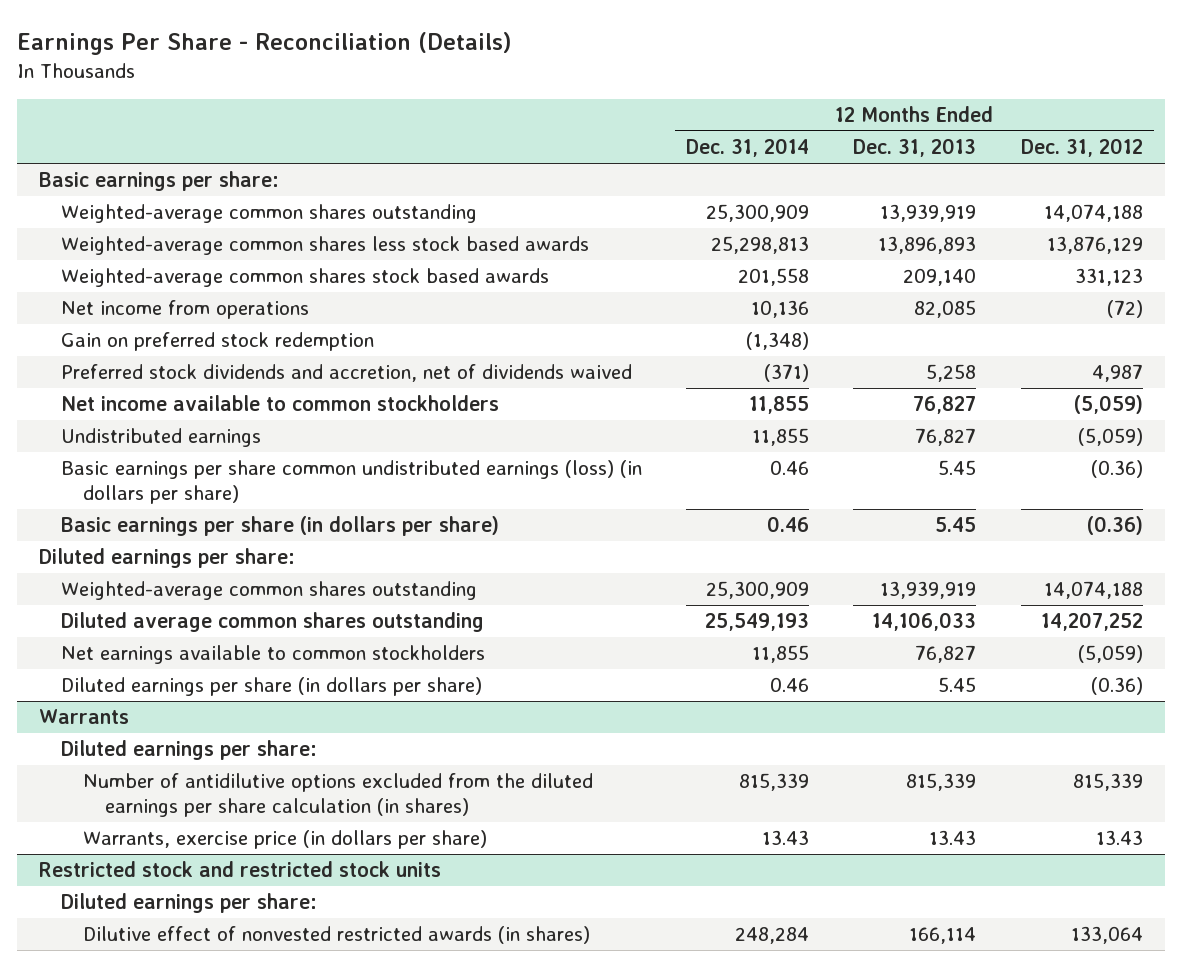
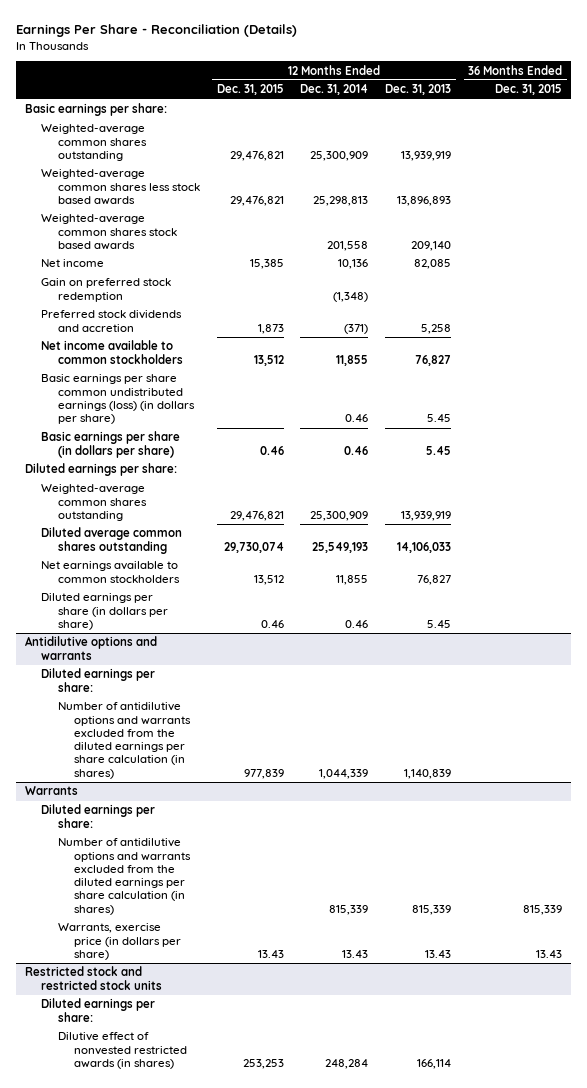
- | 12 Months Ended Dec. 31, 2014 | 12 Months Ended Dec. 31, 2013 | 12 Months Ended Dec. 31, 2012
+ | 12 Months Ended Dec. 31, 2015 | 12 Months Ended Dec. 31, 2014 | 12 Months Ended Dec. 31, 2013 | 36 Months Ended Dec. 31, 2015
- Net income from operations | 10,136 | 82,085 | (72)
+ Net income | 15,385 | 10,136 | 82,085 |
- Preferred stock dividends and accretion, net of dividends waived | (371) | 5,258 | 4,987
+ Preferred stock dividends and accretion | 1,873 | (371) | 5,258 |
- Undistributed earnings | 11,855 | 76,827 | (5,059)
+ Antidilutive options and warrants
+ Diluted earnings per share:
+ Number of antidilutive options and warrants excluded from the diluted earnings per share calculation (in shares) | 977,839 | 1,044,339 | 1,140,839 |
@ Warrants
- Number of antidilutive options excluded from the diluted earnings per share calculation (in shares) | 815,339 | 815,339 | 815,339
+ Number of antidilutive options and warrants excluded from the diluted earnings per share calculation (in shares) | | 815,339 | 815,339 | 815,339

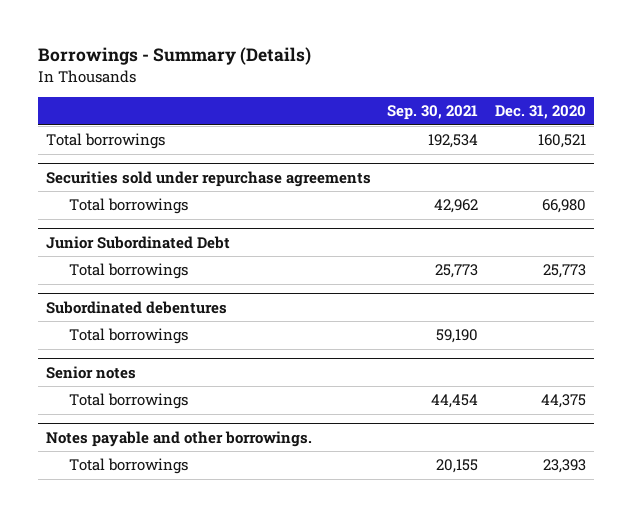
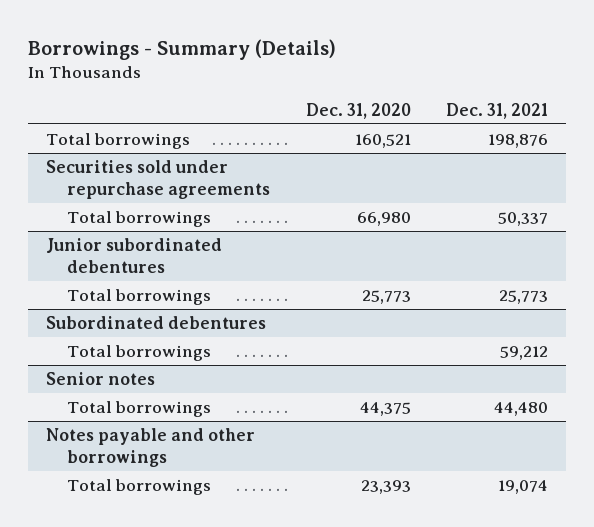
- | Sep. 30, 2021 | Dec. 31, 2020
+ | Dec. 31, 2020 | Dec. 31, 2021
- Junior Subordinated Debt
+ Junior subordinated debentures
- Notes payable and other borrowings.
+ Notes payable and other borrowings

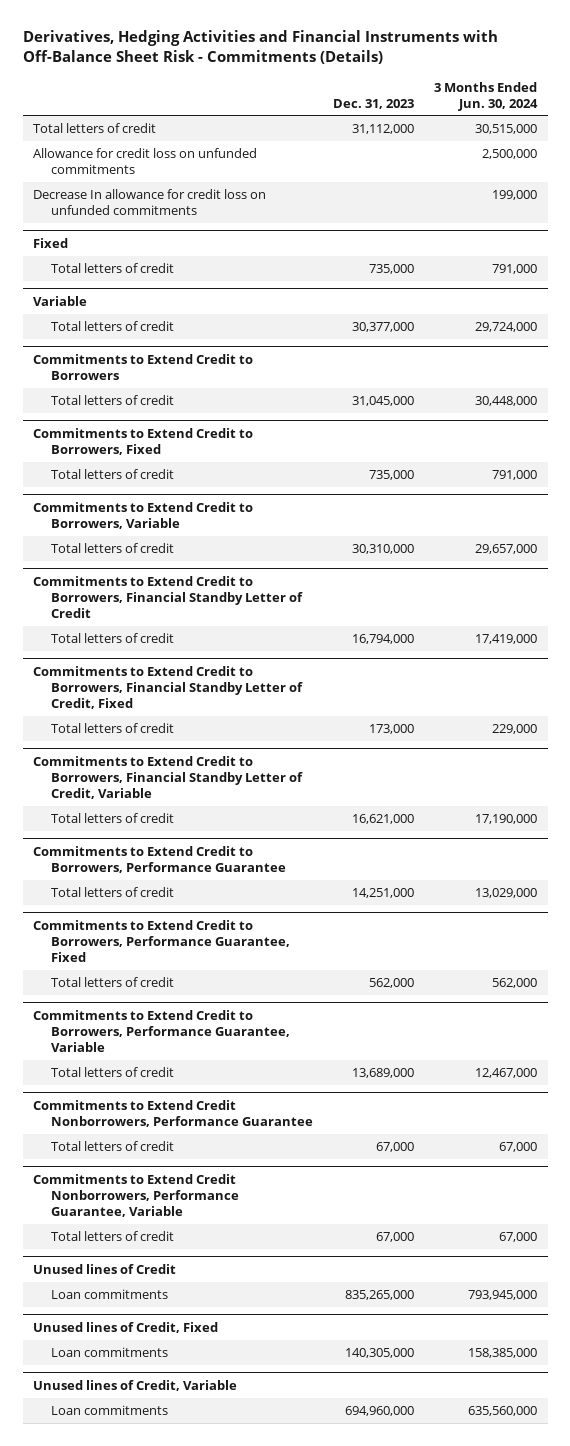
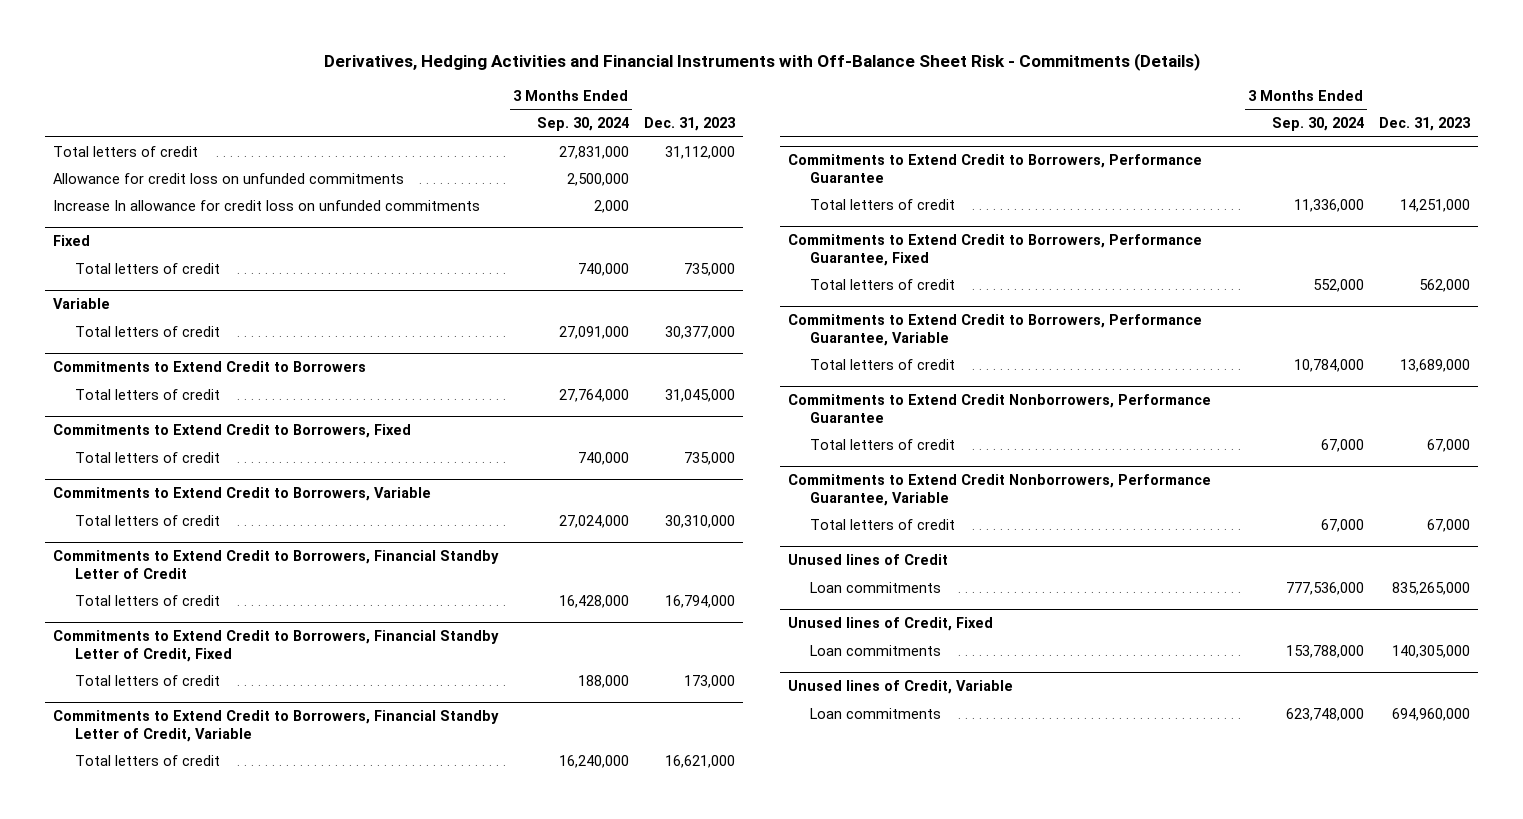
- | Dec. 31, 2023 | 3 Months Ended Jun. 30, 2024
+ | 3 Months Ended Sep. 30, 2024 | Dec. 31, 2023
- Decrease In allowance for credit loss on unfunded commitments | | 199,000
+ Increase In allowance for credit loss on unfunded commitments | 2,000 |

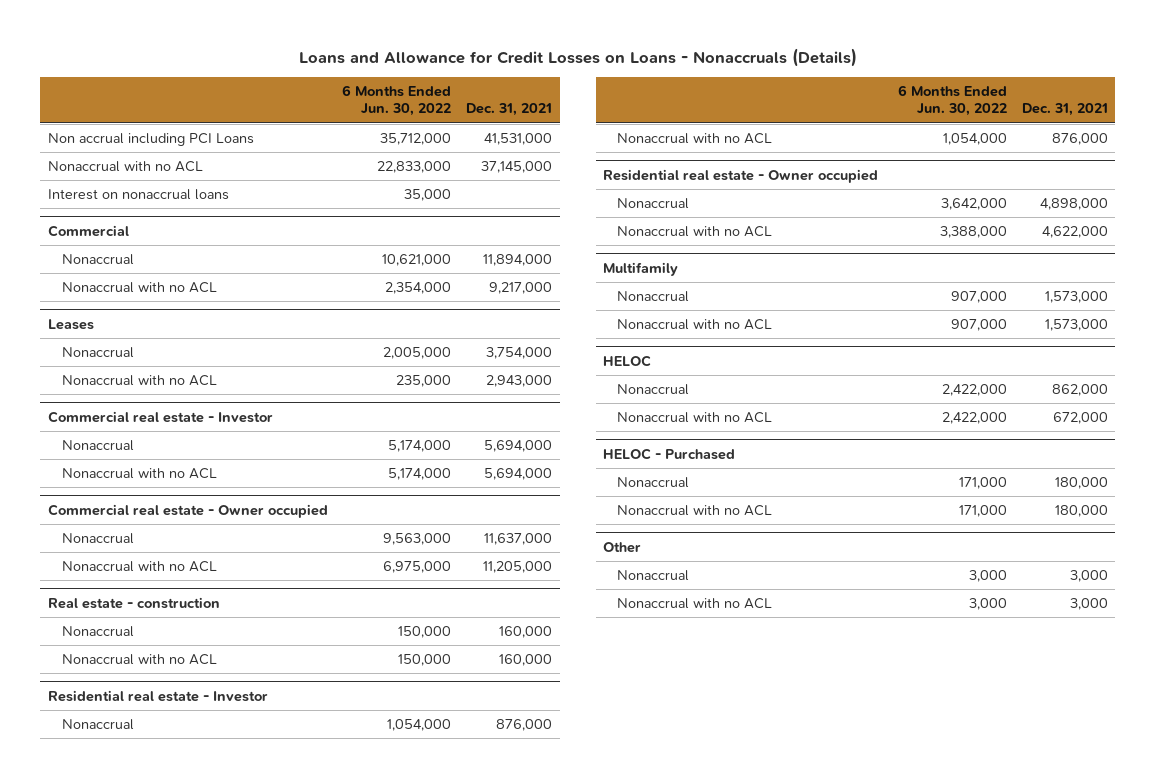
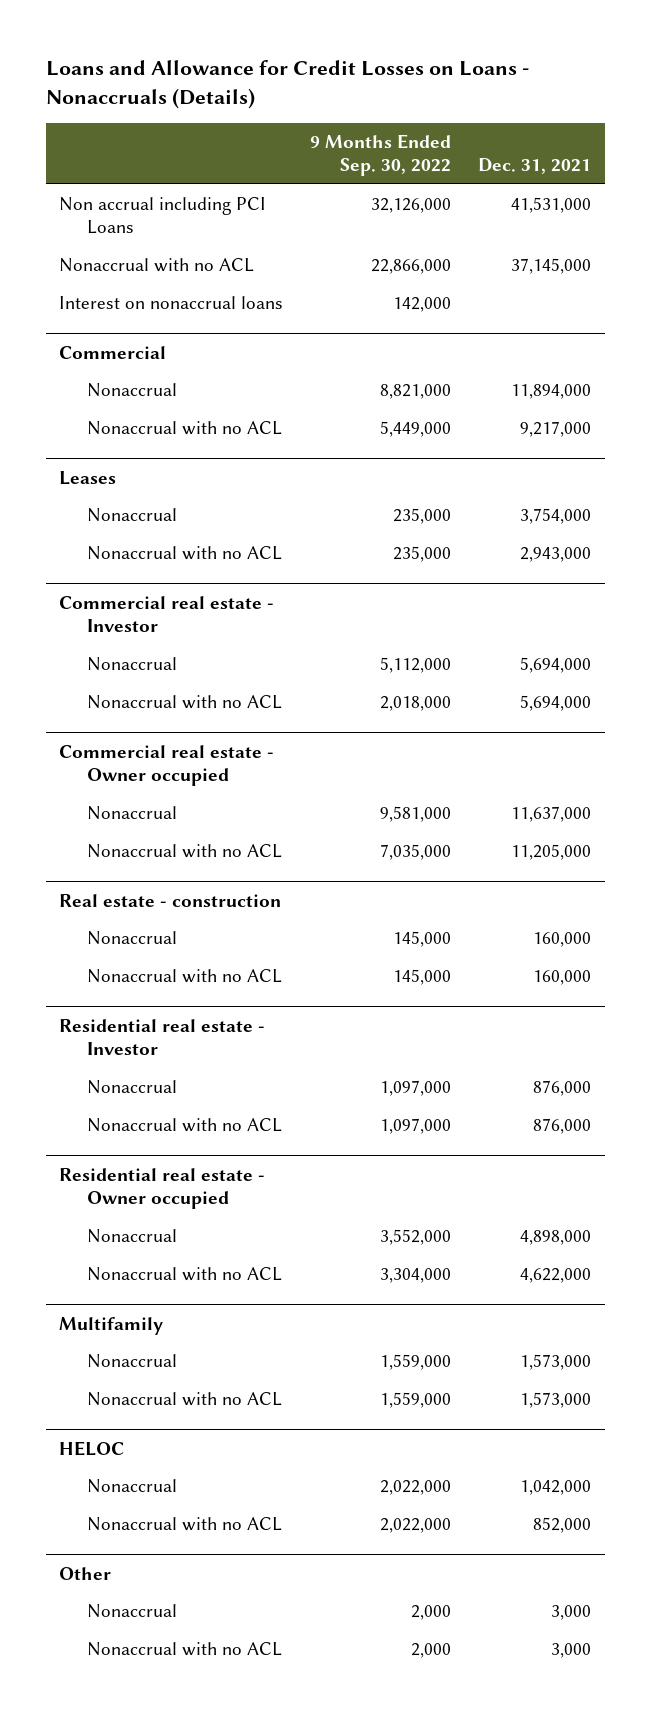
- | 6 Months Ended Jun. 30, 2022 | Dec. 31, 2021
+ | 9 Months Ended Sep. 30, 2022 | Dec. 31, 2021
@ HELOC
- Nonaccrual | 2,422,000 | 862,000
- Nonaccrual with no ACL | 2,422,000 | 672,000
- HELOC - Purchased
- Nonaccrual | 171,000 | 180,000
- Nonaccrual with no ACL | 171,000 | 180,000
@ HELOC
+ Nonaccrual | 2,022,000 | 1,042,000
+ Nonaccrual with no ACL | 2,022,000 | 852,000

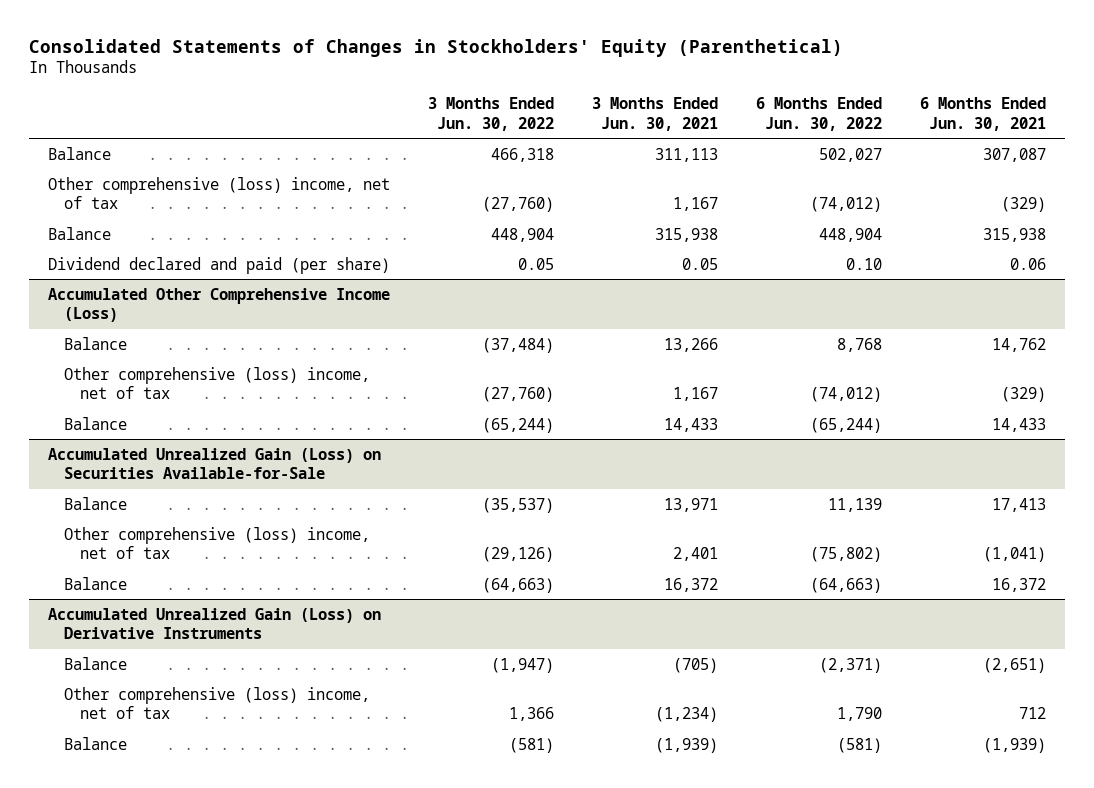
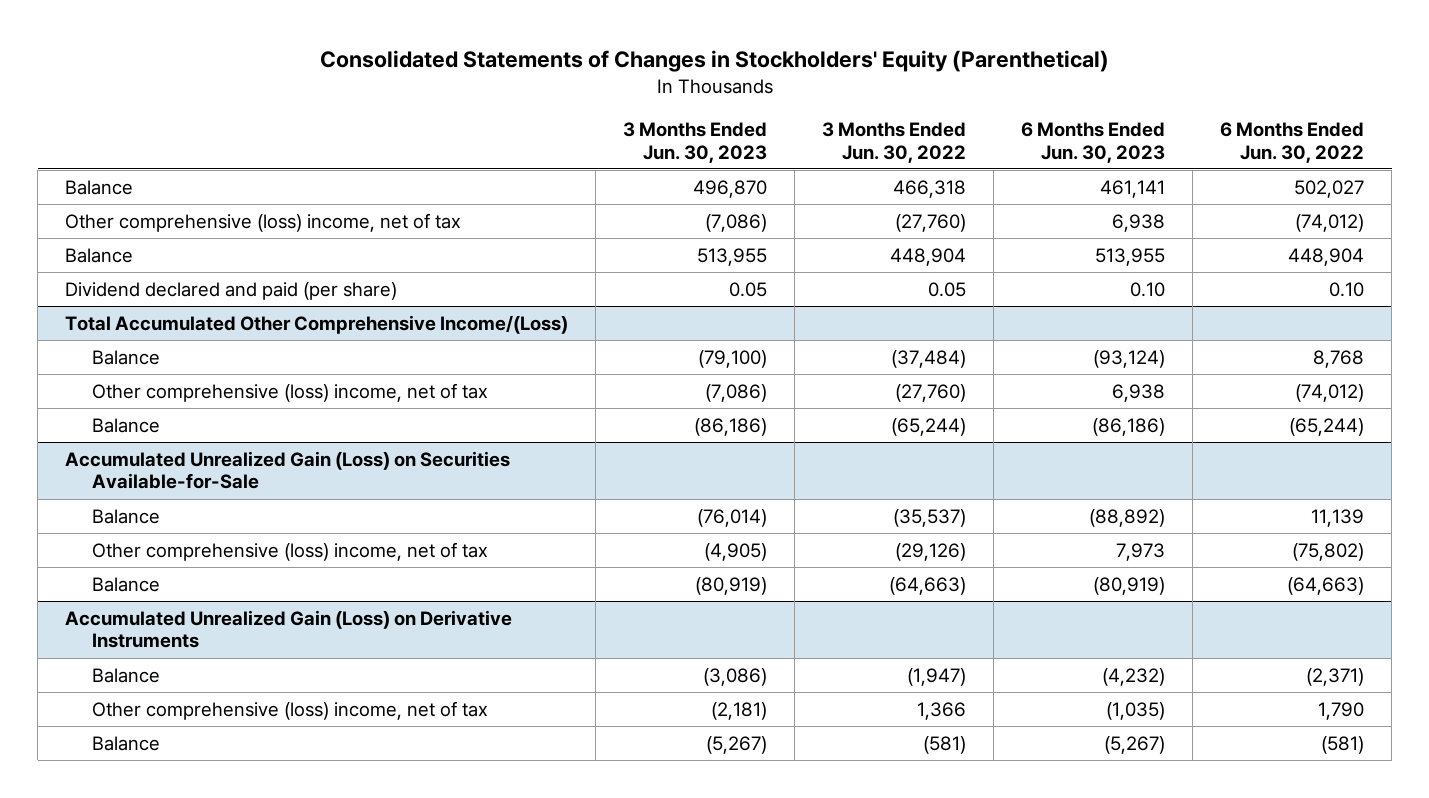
- | 3 Months Ended Jun. 30, 2022 | 3 Months Ended Jun. 30, 2021 | 6 Months Ended Jun. 30, 2022 | 6 Months Ended Jun. 30, 2021
+ | 3 Months Ended Jun. 30, 2023 | 3 Months Ended Jun. 30, 2022 | 6 Months Ended Jun. 30, 2023 | 6 Months Ended Jun. 30, 2022
- Accumulated Other Comprehensive Income (Loss)
+ Total Accumulated Other Comprehensive Income/(Loss)

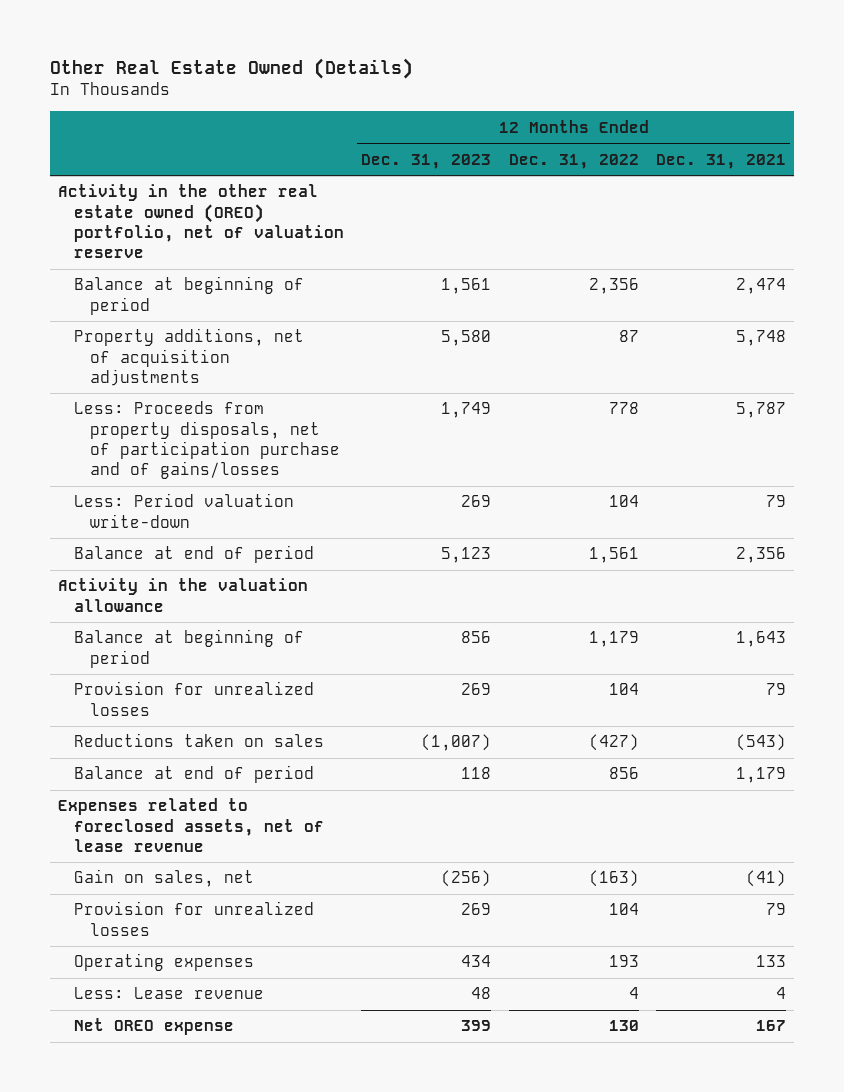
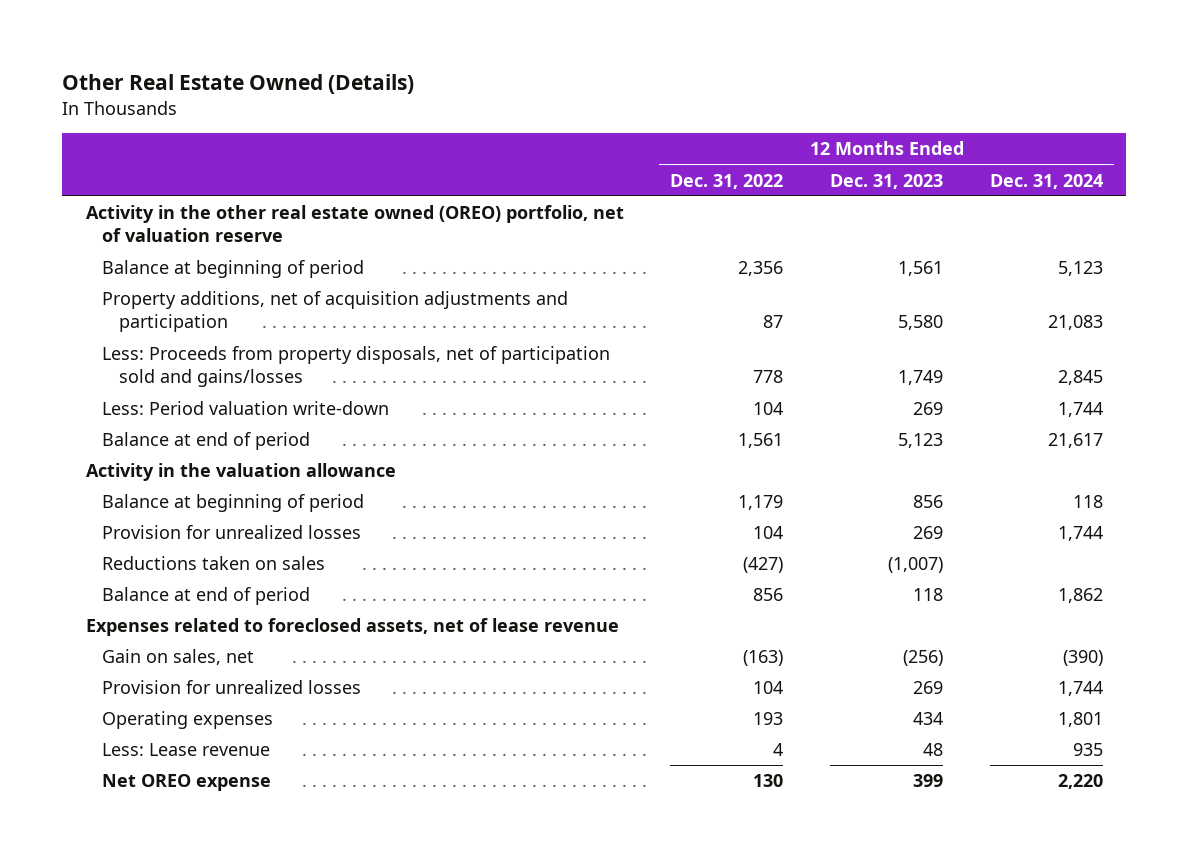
- | 12 Months Ended Dec. 31, 2023 | 12 Months Ended Dec. 31, 2022 | 12 Months Ended Dec. 31, 2021
+ | 12 Months Ended Dec. 31, 2022 | 12 Months Ended Dec. 31, 2023 | 12 Months Ended Dec. 31, 2024
- Property additions, net of acquisition adjustments | 5,580 | 87 | 5,748
- Less: Proceeds from property disposals, net of participation purchase and of gains/losses | 1,749 | 778 | 5,787
+ Property additions, net of acquisition adjustments and participation | 87 | 5,580 | 21,083
+ Less: Proceeds from property disposals, net of participation sold and gains/losses | 778 | 1,749 | 2,845

